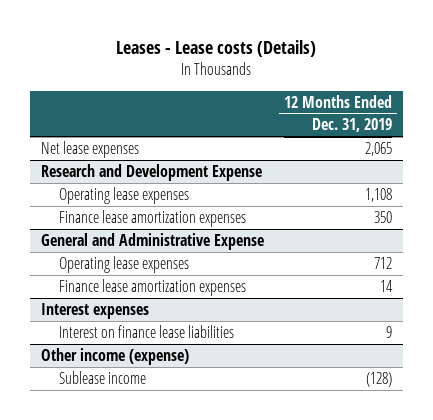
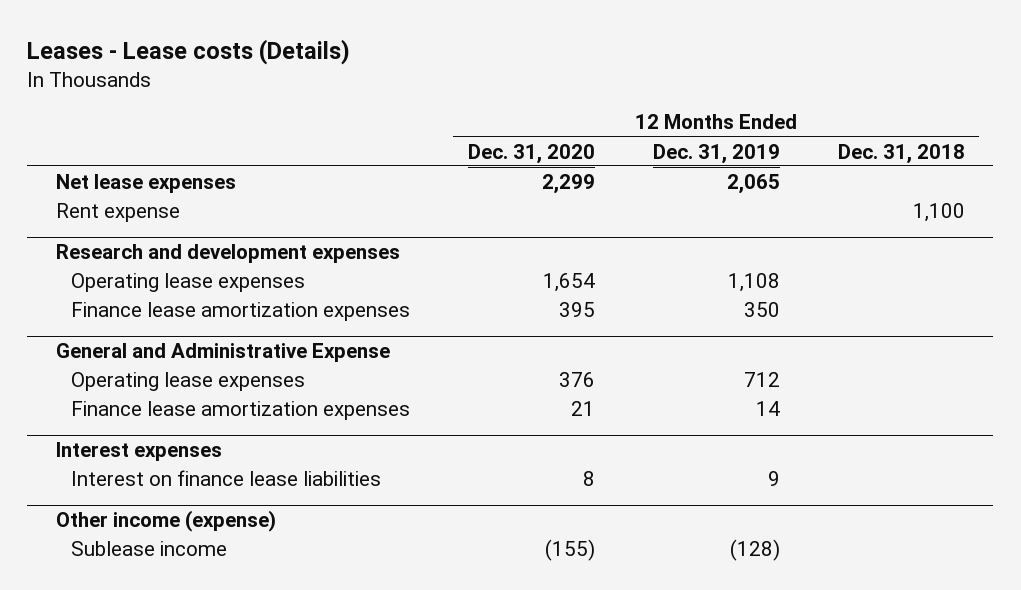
- | 12 Months Ended Dec. 31, 2019
+ | 12 Months Ended Dec. 31, 2020 | 12 Months Ended Dec. 31, 2019 | 12 Months Ended Dec. 31, 2018
- Research and Development Expense
+ Rent expense | | | 1,100
+ Research and development expenses

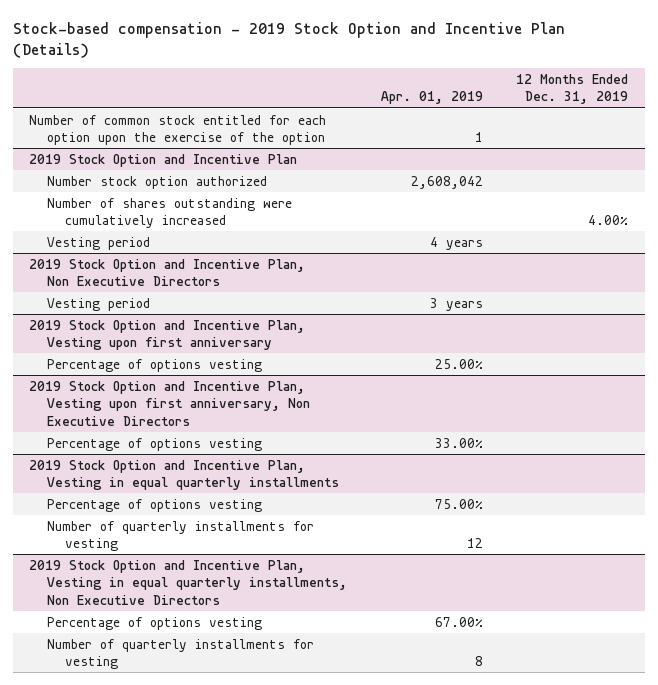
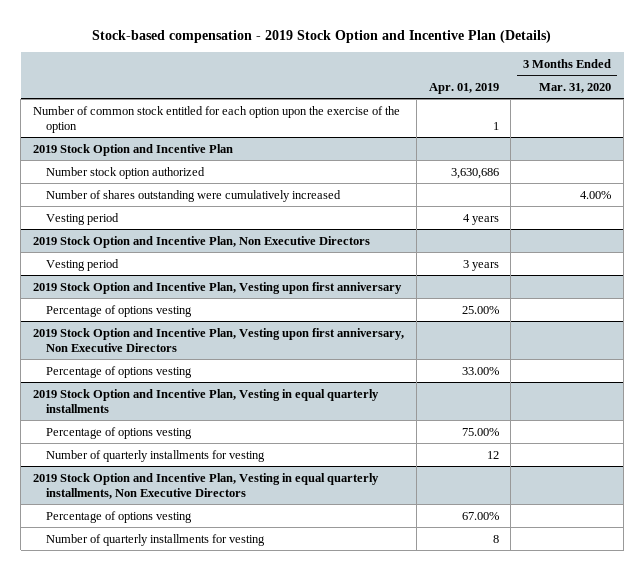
- | Apr. 01, 2019 | 12 Months Ended Dec. 31, 2019
+ | Apr. 01, 2019 | 3 Months Ended Mar. 31, 2020
@ 2019 Stock Option and Incentive Plan
- Number stock option authorized | 2,608,042 |
+ Number stock option authorized | 3,630,686 |

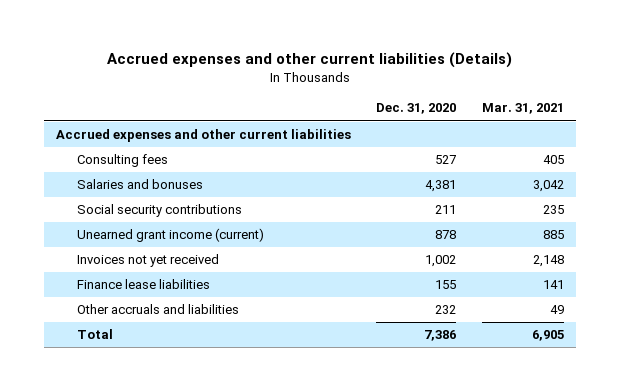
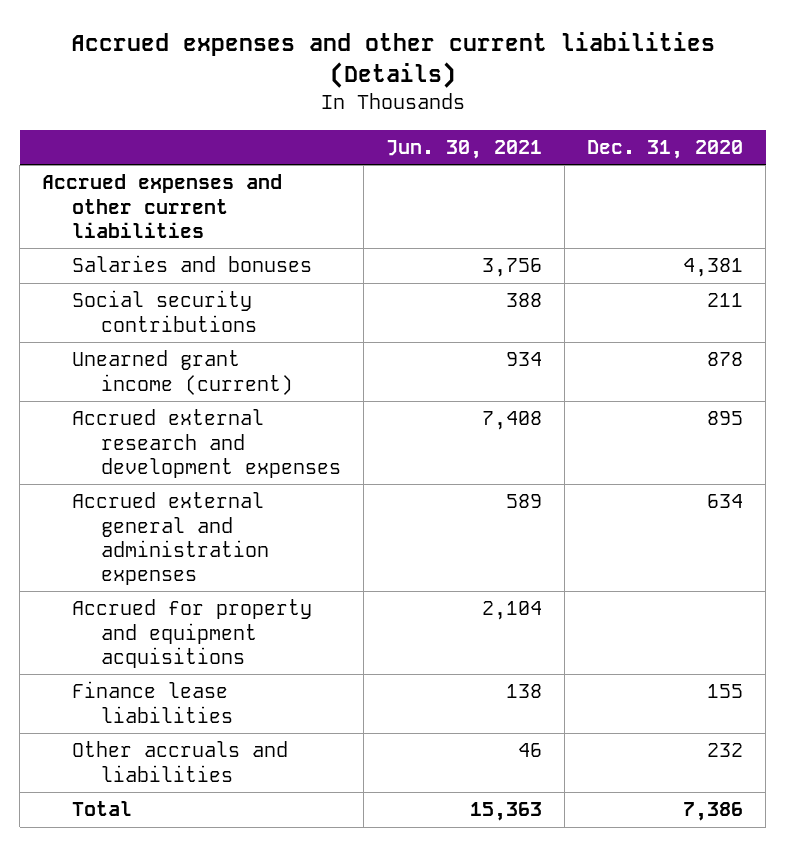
- | Dec. 31, 2020 | Mar. 31, 2021
+ | Jun. 30, 2021 | Dec. 31, 2020
- Consulting fees | 527 | 405
- Invoices not yet received | 1,002 | 2,148
+ Accrued external research and development expenses | 7,408 | 895
+ Accrued external general and administration expenses | 589 | 634
+ Accrued for property and equipment acquisitions | 2,104 |

